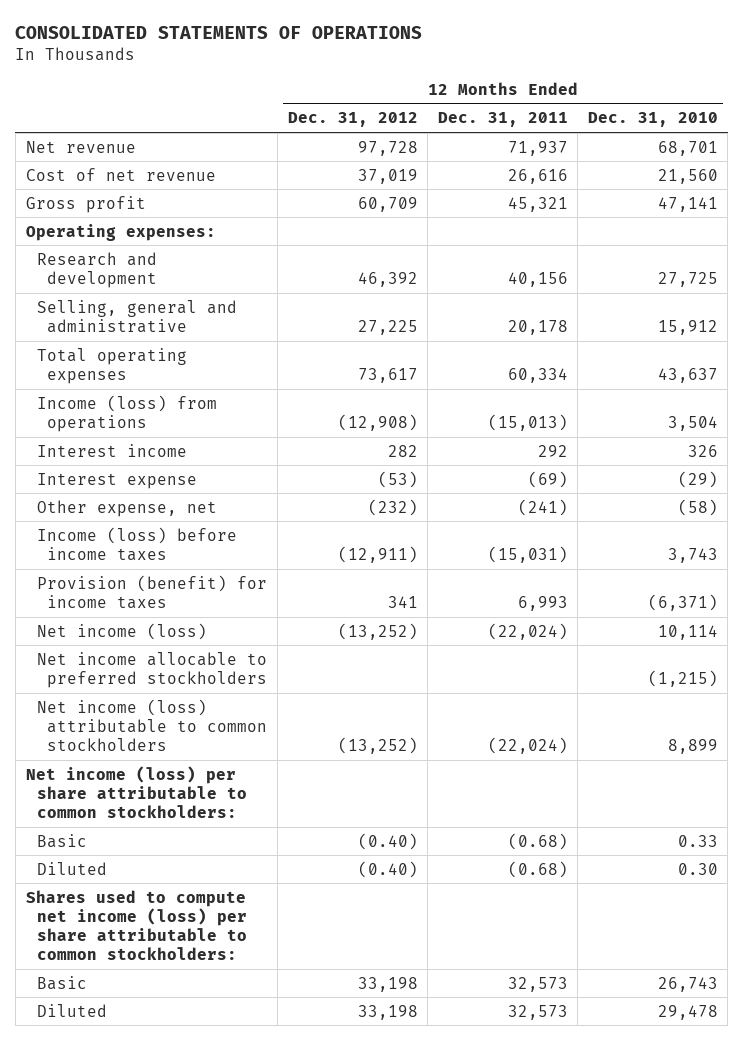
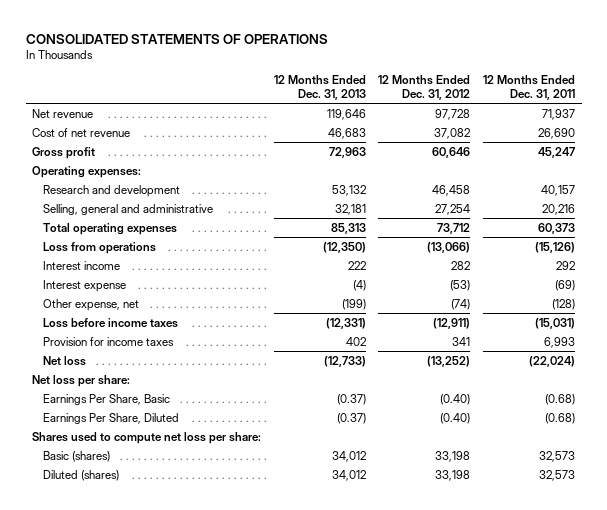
- | 12 Months Ended Dec. 31, 2012 | 12 Months Ended Dec. 31, 2011 | 12 Months Ended Dec. 31, 2010
+ | 12 Months Ended Dec. 31, 2013 | 12 Months Ended Dec. 31, 2012 | 12 Months Ended Dec. 31, 2011
- Cost of net revenue | 37,019 | 26,616 | 21,560
- Gross profit | 60,709 | 45,321 | 47,141
+ Cost of net revenue | 46,683 | 37,082 | 26,690
+ Gross profit | 72,963 | 60,646 | 45,247
- Research and development | 46,392 | 40,156 | 27,725
- Selling, general and administrative | 27,225 | 20,178 | 15,912
- Total operating expenses | 73,617 | 60,334 | 43,637
- Income (loss) from operations | (12,908) | (15,013) | 3,504
+ Research and development | 53,132 | 46,458 | 40,157
+ Selling, general and administrative | 32,181 | 27,254 | 20,216
+ Total operating expenses | 85,313 | 73,712 | 60,373
+ Loss from operations | (12,350) | (13,066) | (15,126)
- Other expense, net | (232) | (241) | (58)
- Income (loss) before income taxes | (12,911) | (15,031) | 3,743
- Provision (benefit) for income taxes | 341 | 6,993 | (6,371)
- Net income (loss) | (13,252) | (22,024) | 10,114
- Net income allocable to preferred stockholders | | | (1,215)
- Net income (loss) attributable to common stockholders | (13,252) | (22,024) | 8,899
- Net income (loss) per share attributable to common stockholders:
- Basic | (0.40) | (0.68) | 0.33
- Diluted | (0.40) | (0.68) | 0.30
- Shares used to compute net income (loss) per share attributable to common stockholders:
- Basic | 33,198 | 32,573 | 26,743
- Diluted | 33,198 | 32,573 | 29,478
+ Other expense, net | (199) | (74) | (128)
+ Loss before income taxes | (12,331) | (12,911) | (15,031)
+ Provision for income taxes | 402 | 341 | 6,993
+ Net loss | (12,733) | (13,252) | (22,024)
+ Net loss per share:
+ Earnings Per Share, Basic | (0.37) | (0.40) | (0.68)
+ Earnings Per Share, Diluted | (0.37) | (0.40) | (0.68)
+ Shares used to compute net loss per share:
+ Basic (shares) | 34,012 | 33,198 | 32,573
+ Diluted (shares) | 34,012 | 33,198 | 32,573

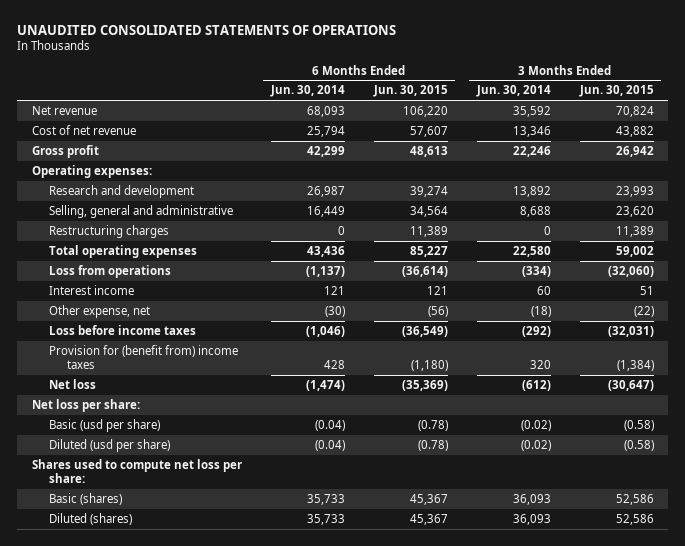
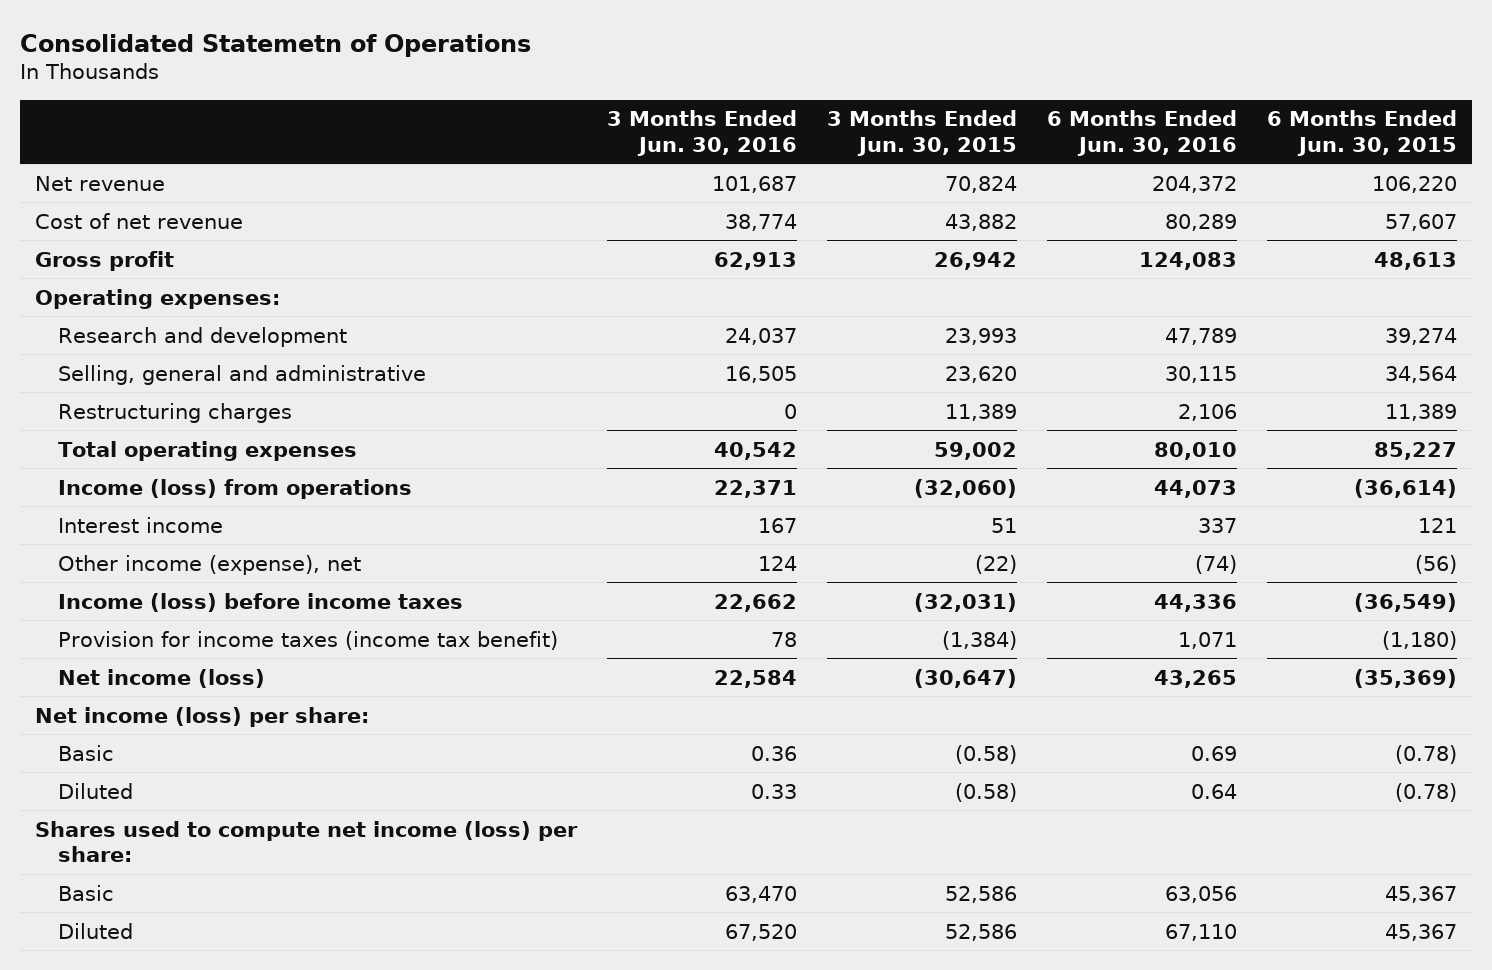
- UNAUDITED CONSOLIDATED STATEMENTS OF OPERATIONS
+ Consolidated Statemetn of Operations
- | 6 Months Ended Jun. 30, 2014 | 6 Months Ended Jun. 30, 2015 | 3 Months Ended Jun. 30, 2014 | 3 Months Ended Jun. 30, 2015
+ | 3 Months Ended Jun. 30, 2016 | 3 Months Ended Jun. 30, 2015 | 6 Months Ended Jun. 30, 2016 | 6 Months Ended Jun. 30, 2015
- Loss from operations | (1,137) | (36,614) | (334) | (32,060)
+ Income (loss) from operations | 22,371 | (32,060) | 44,073 | (36,614)
- Other expense, net | (30) | (56) | (18) | (22)
- Loss before income taxes | (1,046) | (36,549) | (292) | (32,031)
- Provision for (benefit from) income taxes | 428 | (1,180) | 320 | (1,384)
- Net loss | (1,474) | (35,369) | (612) | (30,647)
- Net loss per share:
- Basic (usd per share) | (0.04) | (0.78) | (0.02) | (0.58)
- Diluted (usd per share) | (0.04) | (0.78) | (0.02) | (0.58)
- Shares used to compute net loss per share:
- Basic (shares) | 35,733 | 45,367 | 36,093 | 52,586
- Diluted (shares) | 35,733 | 45,367 | 36,093 | 52,586
+ Other income (expense), net | 124 | (22) | (74) | (56)
+ Income (loss) before income taxes | 22,662 | (32,031) | 44,336 | (36,549)
+ Provision for income taxes (income tax benefit) | 78 | (1,384) | 1,071 | (1,180)
+ Net income (loss) | 22,584 | (30,647) | 43,265 | (35,369)
+ Net income (loss) per share:
+ Basic | 0.36 | (0.58) | 0.69 | (0.78)
+ Diluted | 0.33 | (0.58) | 0.64 | (0.78)
+ Shares used to compute net income (loss) per share:
+ Basic | 63,470 | 52,586 | 63,056 | 45,367
+ Diluted | 67,520 | 52,586 | 67,110 | 45,367

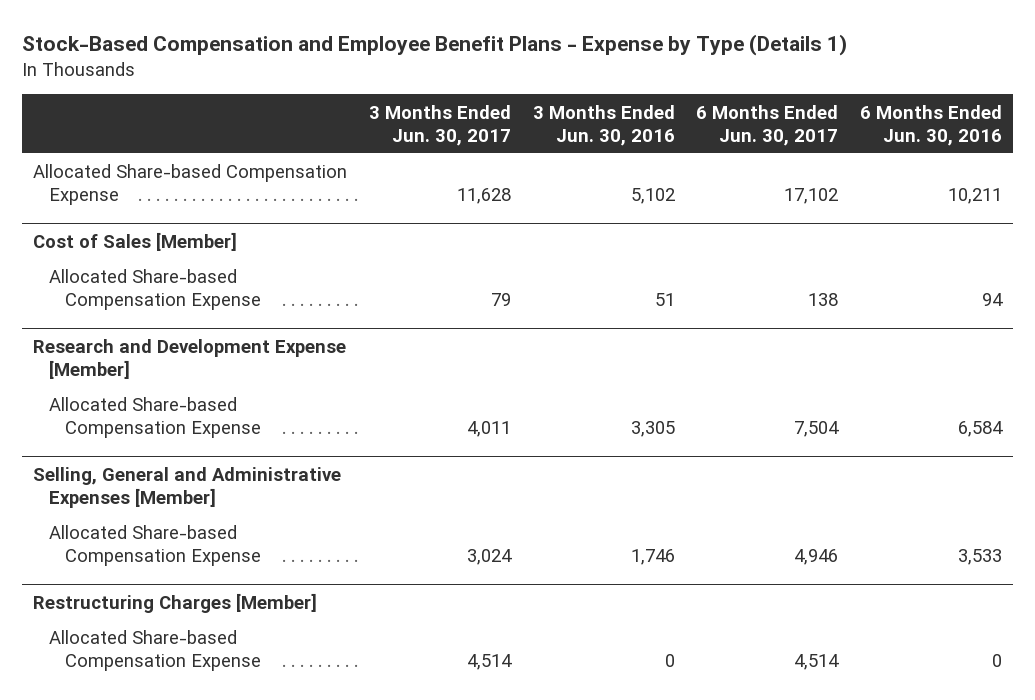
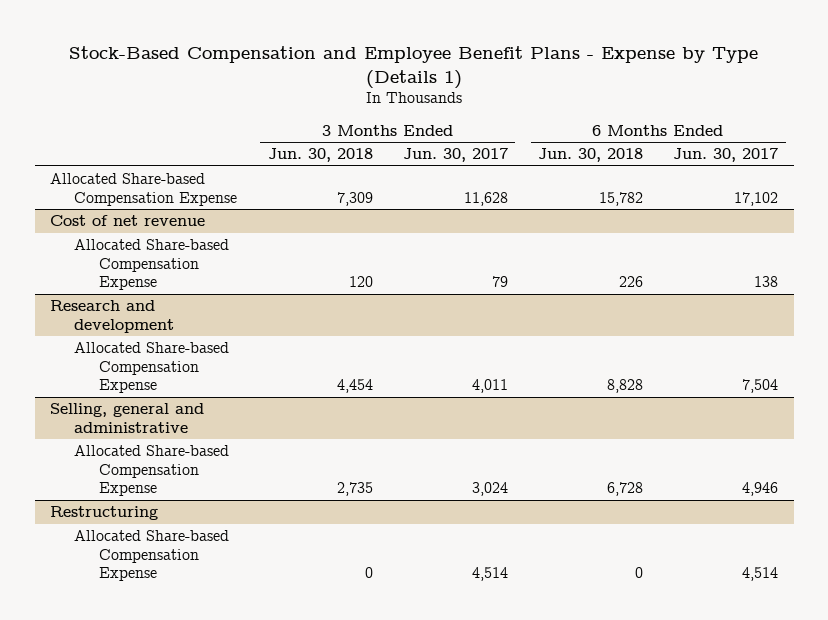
- | 3 Months Ended Jun. 30, 2017 | 3 Months Ended Jun. 30, 2016 | 6 Months Ended Jun. 30, 2017 | 6 Months Ended Jun. 30, 2016
+ | 3 Months Ended Jun. 30, 2018 | 3 Months Ended Jun. 30, 2017 | 6 Months Ended Jun. 30, 2018 | 6 Months Ended Jun. 30, 2017
- Cost of Sales [Member]
+ Cost of net revenue
- Research and Development Expense [Member]
+ Research and development
- Selling, General and Administrative Expenses [Member]
+ Selling, general and administrative
- Restructuring Charges [Member]
+ Restructuring

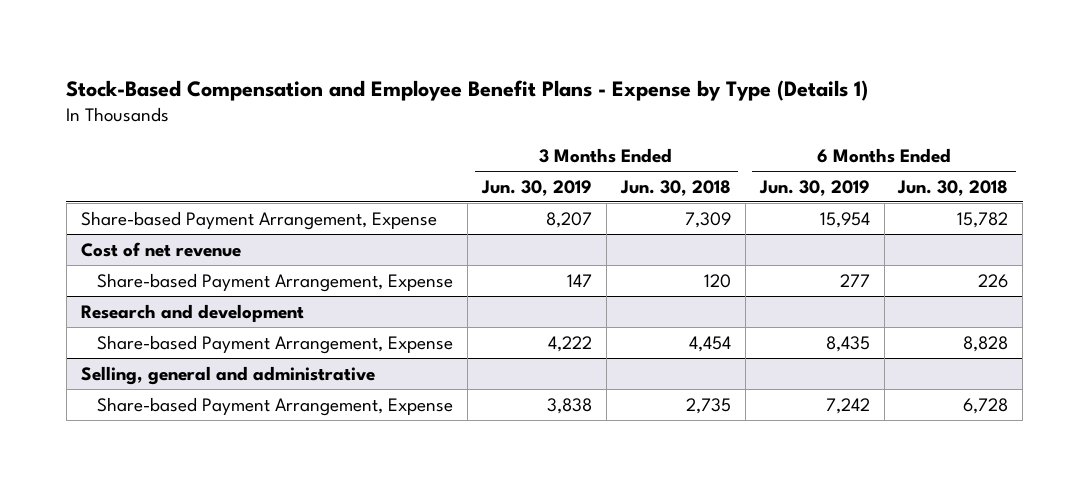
- | 3 Months Ended Jun. 30, 2018 | 3 Months Ended Jun. 30, 2017 | 6 Months Ended Jun. 30, 2018 | 6 Months Ended Jun. 30, 2017
+ | 3 Months Ended Jun. 30, 2019 | 3 Months Ended Jun. 30, 2018 | 6 Months Ended Jun. 30, 2019 | 6 Months Ended Jun. 30, 2018
- Allocated Share-based Compensation Expense | 7,309 | 11,628 | 15,782 | 17,102
+ Share-based Payment Arrangement, Expense | 8,207 | 7,309 | 15,954 | 15,782
@ Cost of net revenue
- Allocated Share-based Compensation Expense | 120 | 79 | 226 | 138
+ Share-based Payment Arrangement, Expense | 147 | 120 | 277 | 226
@ Research and development
- Allocated Share-based Compensation Expense | 4,454 | 4,011 | 8,828 | 7,504
+ Share-based Payment Arrangement, Expense | 4,222 | 4,454 | 8,435 | 8,828
@ Selling, general and administrative
- Allocated Share-based Compensation Expense | 2,735 | 3,024 | 6,728 | 4,946
- Restructuring
- Allocated Share-based Compensation Expense | 0 | 4,514 | 0 | 4,514
@ Selling, general and administrative
+ Share-based Payment Arrangement, Expense | 3,838 | 2,735 | 7,242 | 6,728

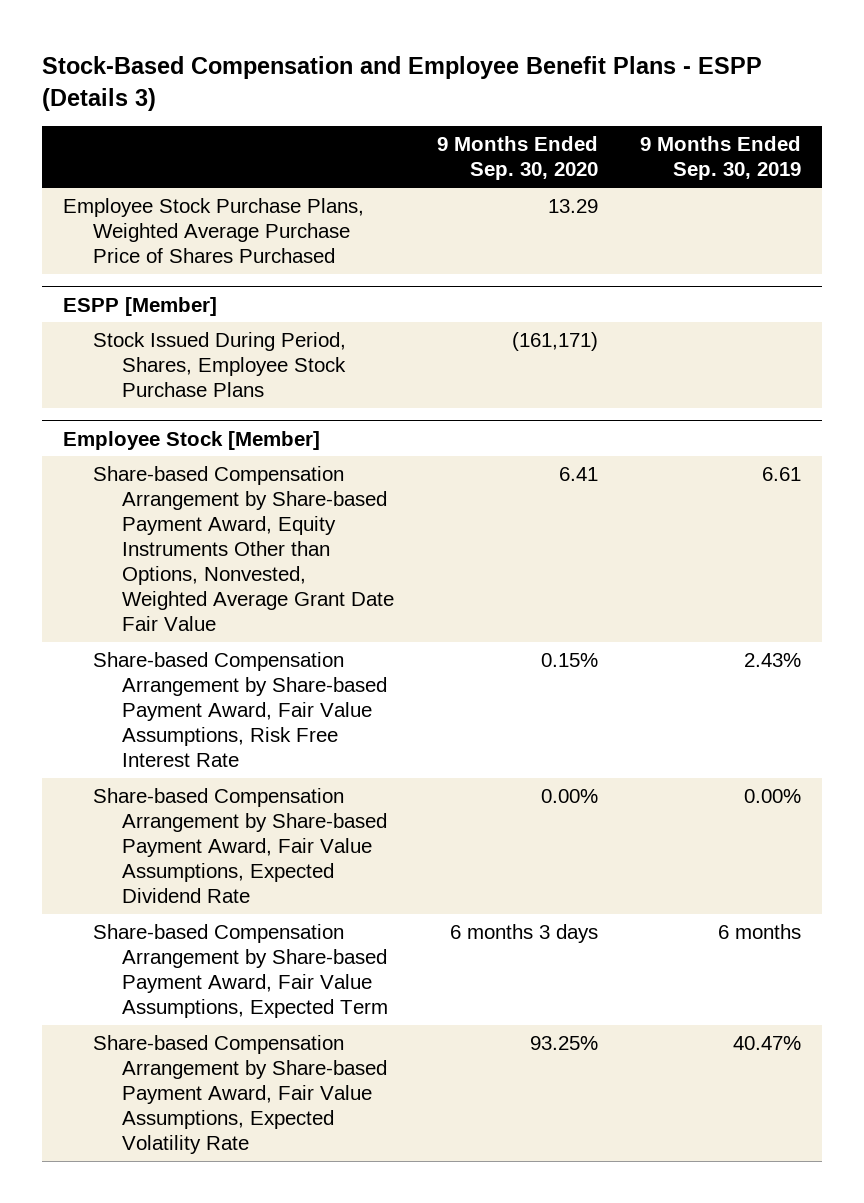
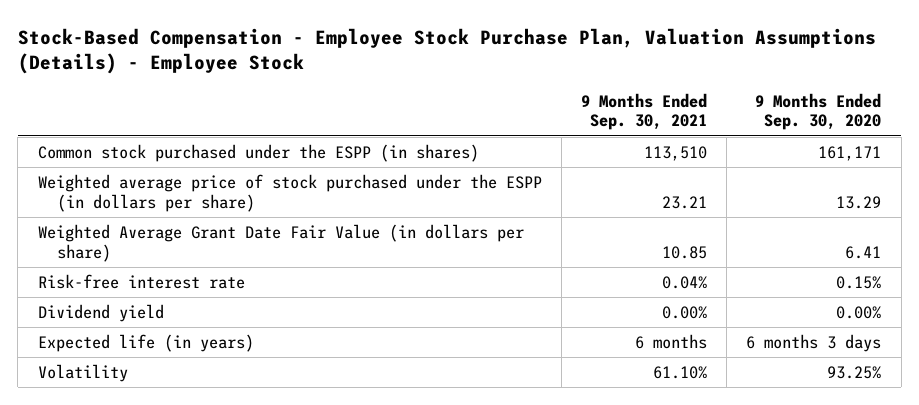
- Stock-Based Compensation and Employee Benefit Plans - ESPP (Details 3)
+ Stock-Based Compensation - Employee Stock Purchase Plan, Valuation Assumptions (Details) - Employee Stock
- | 9 Months Ended Sep. 30, 2020 | 9 Months Ended Sep. 30, 2019
+ | 9 Months Ended Sep. 30, 2021 | 9 Months Ended Sep. 30, 2020
- Employee Stock Purchase Plans, Weighted Average Purchase Price of Shares Purchased | 13.29 |
- ESPP [Member]
- Stock Issued During Period, Shares, Employee Stock Purchase Plans | (161,171) |
- Employee Stock [Member]
- Share-based Compensation Arrangement by Share-based Payment Award, Equity Instruments Other than Options, Nonvested, Weighted Average Grant Date Fair Value | 6.41 | 6.61
- Share-based Compensation Arrangement by Share-based Payment Award, Fair Value Assumptions, Risk Free Interest Rate | 0.15% | 2.43%
- Share-based Compensation Arrangement by Share-based Payment Award, Fair Value Assumptions, Expected Dividend Rate | 0.00% | 0.00%
- Share-based Compensation Arrangement by Share-based Payment Award, Fair Value Assumptions, Expected Term | 6 months 3 days | 6 months
- Share-based Compensation Arrangement by Share-based Payment Award, Fair Value Assumptions, Expected Volatility Rate | 93.25% | 40.47%
+ Common stock purchased under the ESPP (in shares) | 113,510 | 161,171
+ Weighted average price of stock purchased under the ESPP (in dollars per share) | 23.21 | 13.29
+ Weighted Average Grant Date Fair Value (in dollars per share) | 10.85 | 6.41
+ Risk-free interest rate | 0.04% | 0.15%
+ Dividend yield | 0.00% | 0.00%
+ Expected life (in years) | 6 months | 6 months 3 days
+ Volatility | 61.10% | 93.25%

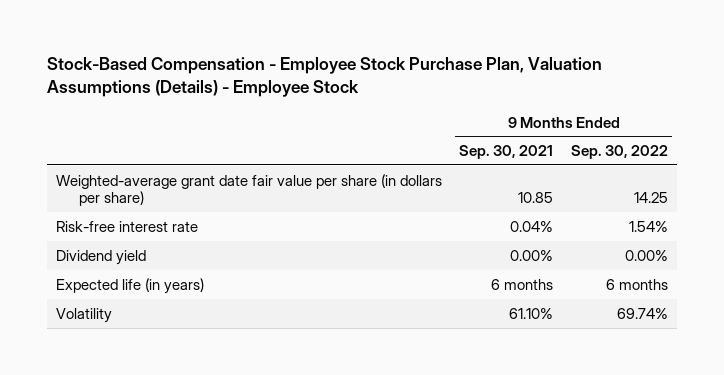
- | 9 Months Ended Sep. 30, 2021 | 9 Months Ended Sep. 30, 2020
+ | 9 Months Ended Sep. 30, 2021 | 9 Months Ended Sep. 30, 2022
- Common stock purchased under the ESPP (in shares) | 113,510 | 161,171
- Weighted average price of stock purchased under the ESPP (in dollars per share) | 23.21 | 13.29
- Weighted Average Grant Date Fair Value (in dollars per share) | 10.85 | 6.41
+ Weighted-average grant date fair value per share (in dollars per share) | 10.85 | 14.25

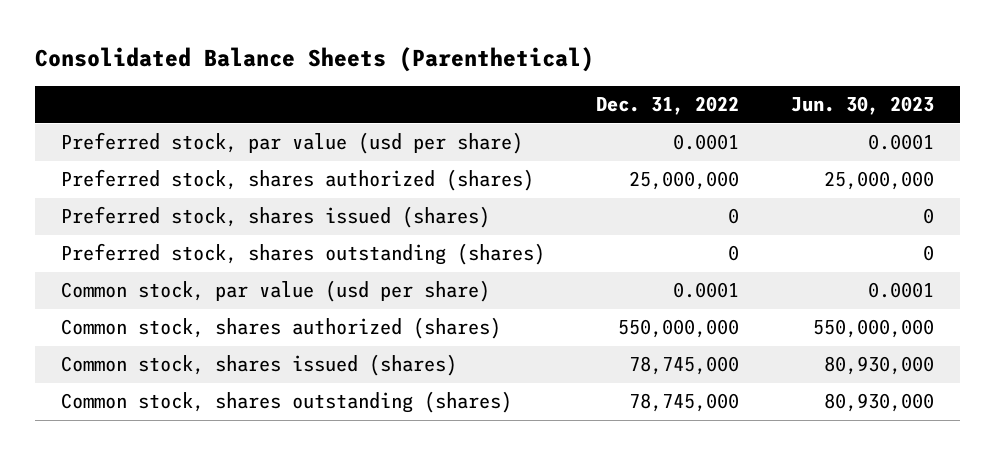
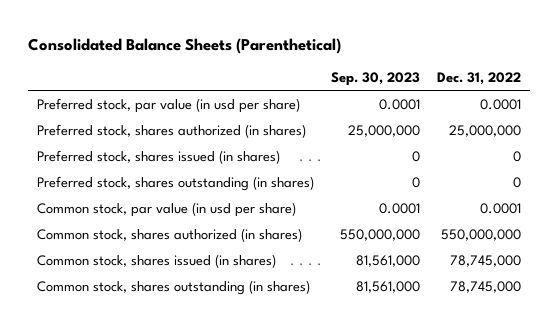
- | Dec. 31, 2022 | Jun. 30, 2023
+ | Sep. 30, 2023 | Dec. 31, 2022
- Preferred stock, par value (usd per share) | 0.0001 | 0.0001
- Preferred stock, shares authorized (shares) | 25,000,000 | 25,000,000
- Preferred stock, shares issued (shares) | 0 | 0
- Preferred stock, shares outstanding (shares) | 0 | 0
- Common stock, par value (usd per share) | 0.0001 | 0.0001
- Common stock, shares authorized (shares) | 550,000,000 | 550,000,000
- Common stock, shares issued (shares) | 78,745,000 | 80,930,000
- Common stock, shares outstanding (shares) | 78,745,000 | 80,930,000
+ Preferred stock, par value (in usd per share) | 0.0001 | 0.0001
+ Preferred stock, shares authorized (in shares) | 25,000,000 | 25,000,000
+ Preferred stock, shares issued (in shares) | 0 | 0
+ Preferred stock, shares outstanding (in shares) | 0 | 0
+ Common stock, par value (in usd per share) | 0.0001 | 0.0001
+ Common stock, shares authorized (in shares) | 550,000,000 | 550,000,000
+ Common stock, shares issued (in shares) | 81,561,000 | 78,745,000
+ Common stock, shares outstanding (in shares) | 81,561,000 | 78,745,000

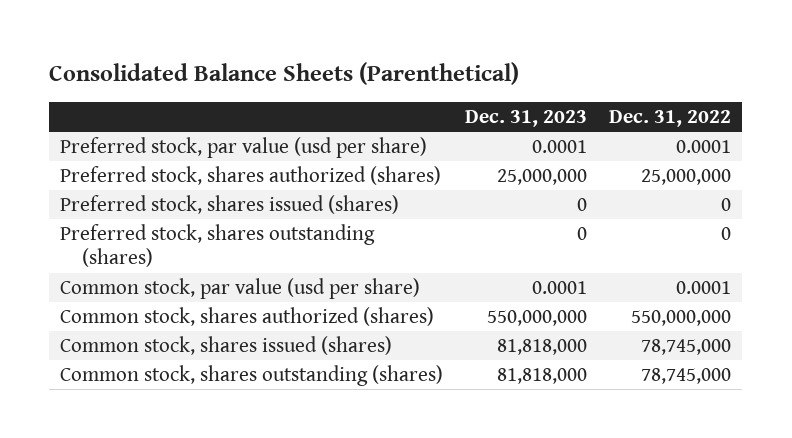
- | Sep. 30, 2023 | Dec. 31, 2022
+ | Dec. 31, 2023 | Dec. 31, 2022
- Preferred stock, par value (in usd per share) | 0.0001 | 0.0001
- Preferred stock, shares authorized (in shares) | 25,000,000 | 25,000,000
- Preferred stock, shares issued (in shares) | 0 | 0
- Preferred stock, shares outstanding (in shares) | 0 | 0
- Common stock, par value (in usd per share) | 0.0001 | 0.0001
- Common stock, shares authorized (in shares) | 550,000,000 | 550,000,000
- Common stock, shares issued (in shares) | 81,561,000 | 78,745,000
- Common stock, shares outstanding (in shares) | 81,561,000 | 78,745,000
+ Preferred stock, par value (usd per share) | 0.0001 | 0.0001
+ Preferred stock, shares authorized (shares) | 25,000,000 | 25,000,000
+ Preferred stock, shares issued (shares) | 0 | 0
+ Preferred stock, shares outstanding (shares) | 0 | 0
+ Common stock, par value (usd per share) | 0.0001 | 0.0001
+ Common stock, shares authorized (shares) | 550,000,000 | 550,000,000
+ Common stock, shares issued (shares) | 81,818,000 | 78,745,000
+ Common stock, shares outstanding (shares) | 81,818,000 | 78,745,000

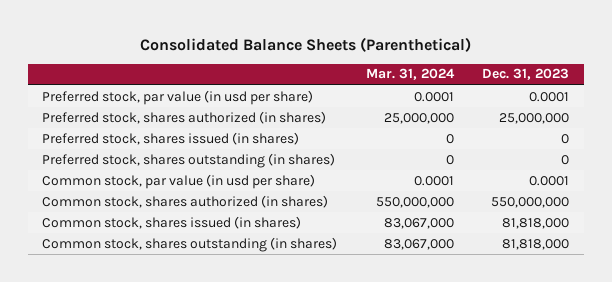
- | Dec. 31, 2023 | Dec. 31, 2022
+ | Mar. 31, 2024 | Dec. 31, 2023
- Preferred stock, par value (usd per share) | 0.0001 | 0.0001
- Preferred stock, shares authorized (shares) | 25,000,000 | 25,000,000
- Preferred stock, shares issued (shares) | 0 | 0
- Preferred stock, shares outstanding (shares) | 0 | 0
- Common stock, par value (usd per share) | 0.0001 | 0.0001
- Common stock, shares authorized (shares) | 550,000,000 | 550,000,000
- Common stock, shares issued (shares) | 81,818,000 | 78,745,000
- Common stock, shares outstanding (shares) | 81,818,000 | 78,745,000
+ Preferred stock, par value (in usd per share) | 0.0001 | 0.0001
+ Preferred stock, shares authorized (in shares) | 25,000,000 | 25,000,000
+ Preferred stock, shares issued (in shares) | 0 | 0
+ Preferred stock, shares outstanding (in shares) | 0 | 0
+ Common stock, par value (in usd per share) | 0.0001 | 0.0001
+ Common stock, shares authorized (in shares) | 550,000,000 | 550,000,000
+ Common stock, shares issued (in shares) | 83,067,000 | 81,818,000
+ Common stock, shares outstanding (in shares) | 83,067,000 | 81,818,000

